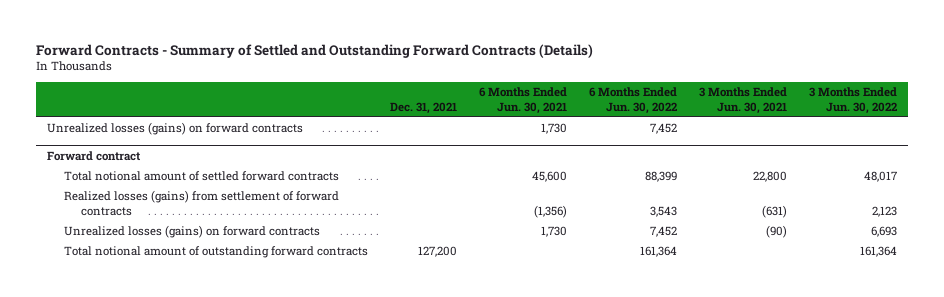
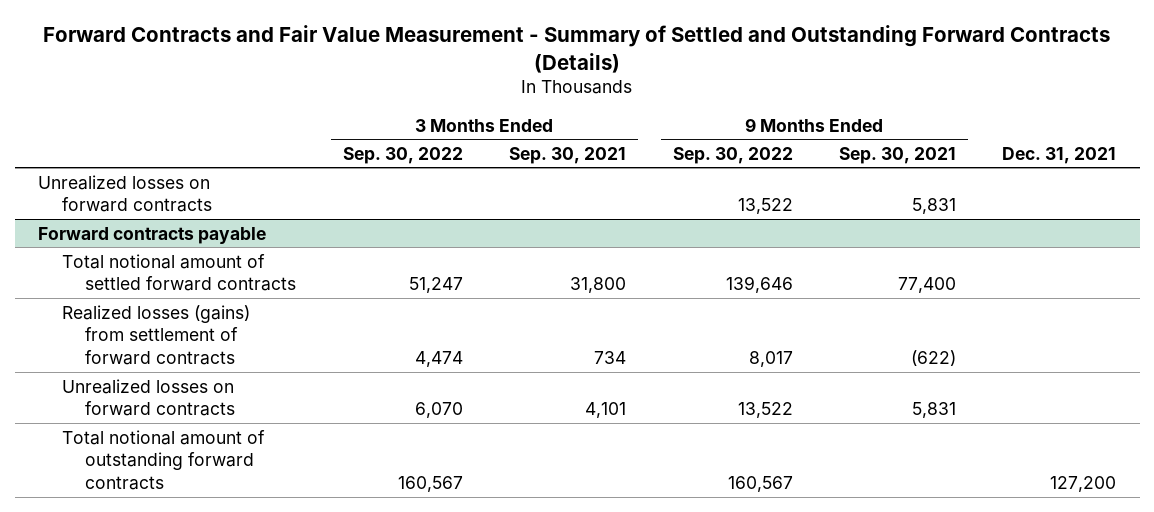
- Forward Contracts - Summary of Settled and Outstanding Forward Contracts (Details)
+ Forward Contracts and Fair Value Measurement - Summary of Settled and Outstanding Forward Contracts (Details)
- | Dec. 31, 2021 | 6 Months Ended Jun. 30, 2021 | 6 Months Ended Jun. 30, 2022 | 3 Months Ended Jun. 30, 2021 | 3 Months Ended Jun. 30, 2022
+ | 3 Months Ended Sep. 30, 2022 | 3 Months Ended Sep. 30, 2021 | 9 Months Ended Sep. 30, 2022 | 9 Months Ended Sep. 30, 2021 | Dec. 31, 2021
- Unrealized losses (gains) on forward contracts | | 1,730 | 7,452 | |
- Forward contract
+ Unrealized losses on forward contracts | | | 13,522 | 5,831 |
+ Forward contracts payable
- Unrealized losses (gains) on forward contracts | | 1,730 | 7,452 | (90) | 6,693
+ Unrealized losses on forward contracts | 6,070 | 4,101 | 13,522 | 5,831 |

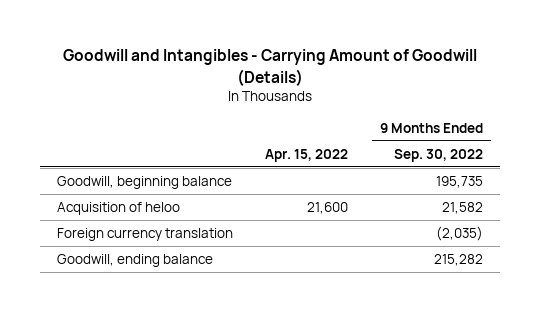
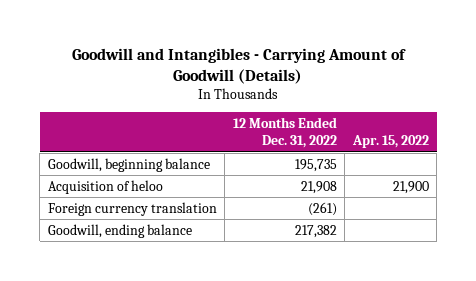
- | Apr. 15, 2022 | 9 Months Ended Sep. 30, 2022
+ | 12 Months Ended Dec. 31, 2022 | Apr. 15, 2022
- Acquisition of heloo | 21,600 | 21,582
+ Acquisition of heloo | 21,908 | 21,900

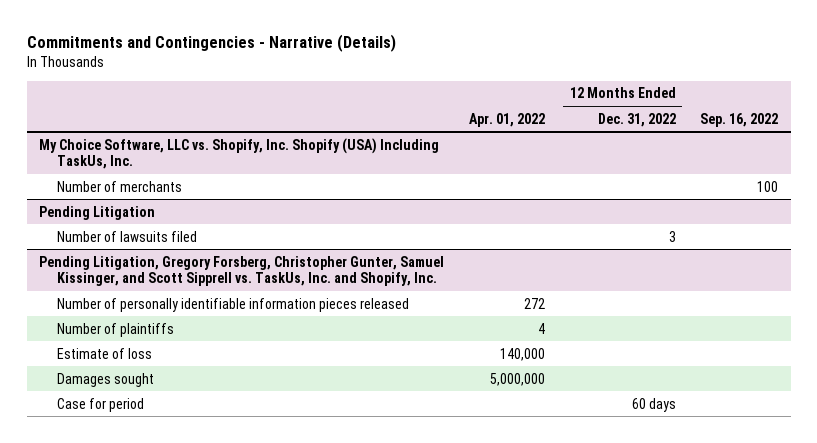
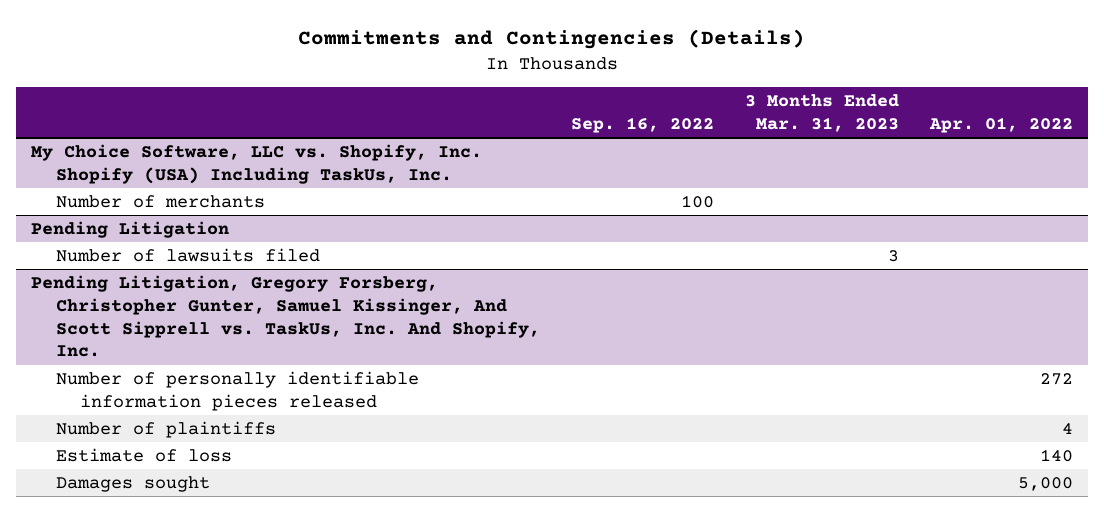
- Commitments and Contingencies - Narrative (Details)
+ Commitments and Contingencies (Details)
- | Apr. 01, 2022 | 12 Months Ended Dec. 31, 2022 | Sep. 16, 2022
+ | Sep. 16, 2022 | 3 Months Ended Mar. 31, 2023 | Apr. 01, 2022
- Pending Litigation, Gregory Forsberg, Christopher Gunter, Samuel Kissinger, and Scott Sipprell vs. TaskUs, Inc. and Shopify, Inc.
+ Pending Litigation, Gregory Forsberg, Christopher Gunter, Samuel Kissinger, And Scott Sipprell vs. TaskUs, Inc. And Shopify, Inc.
- Estimate of loss | 140,000 | |
- Damages sought | 5,000,000 | |
- Case for period | | 60 days |
+ Estimate of loss | | | 140
+ Damages sought | | | 5,000

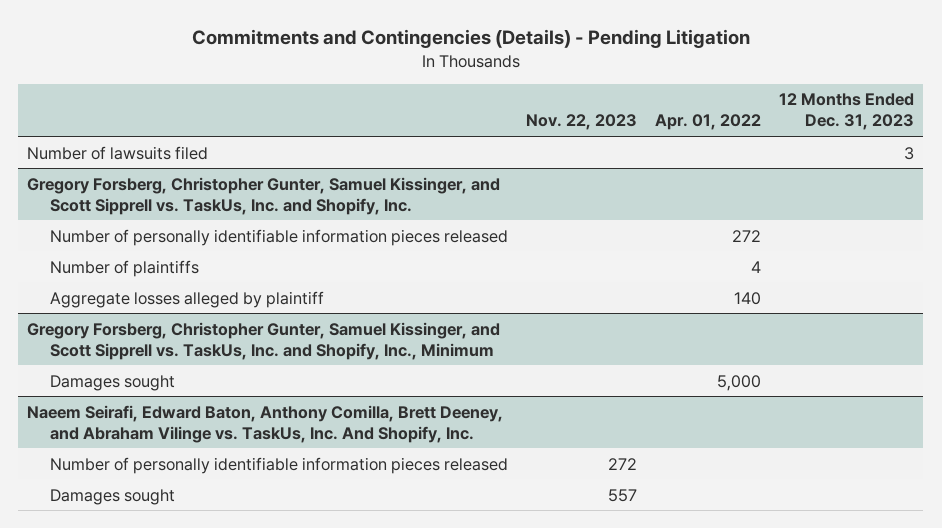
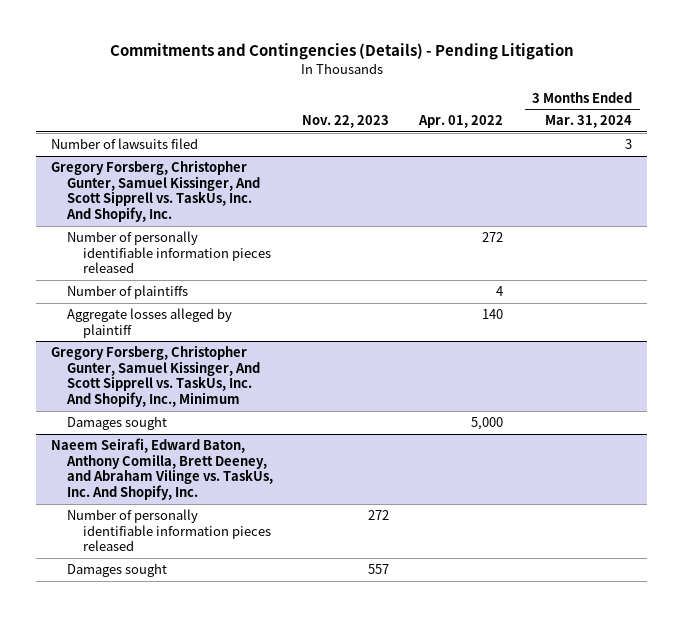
- | Nov. 22, 2023 | Apr. 01, 2022 | 12 Months Ended Dec. 31, 2023
+ | Nov. 22, 2023 | Apr. 01, 2022 | 3 Months Ended Mar. 31, 2024
- Gregory Forsberg, Christopher Gunter, Samuel Kissinger, and Scott Sipprell vs. TaskUs, Inc. and Shopify, Inc.
+ Gregory Forsberg, Christopher Gunter, Samuel Kissinger, And Scott Sipprell vs. TaskUs, Inc. And Shopify, Inc.
- Gregory Forsberg, Christopher Gunter, Samuel Kissinger, and Scott Sipprell vs. TaskUs, Inc. and Shopify, Inc., Minimum
+ Gregory Forsberg, Christopher Gunter, Samuel Kissinger, And Scott Sipprell vs. TaskUs, Inc. And Shopify, Inc., Minimum

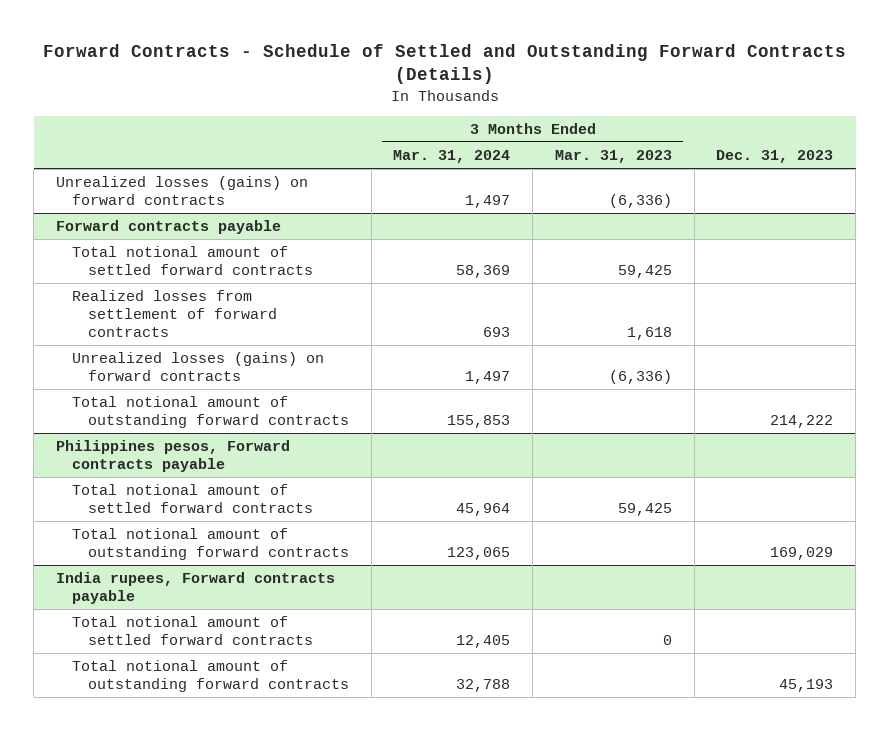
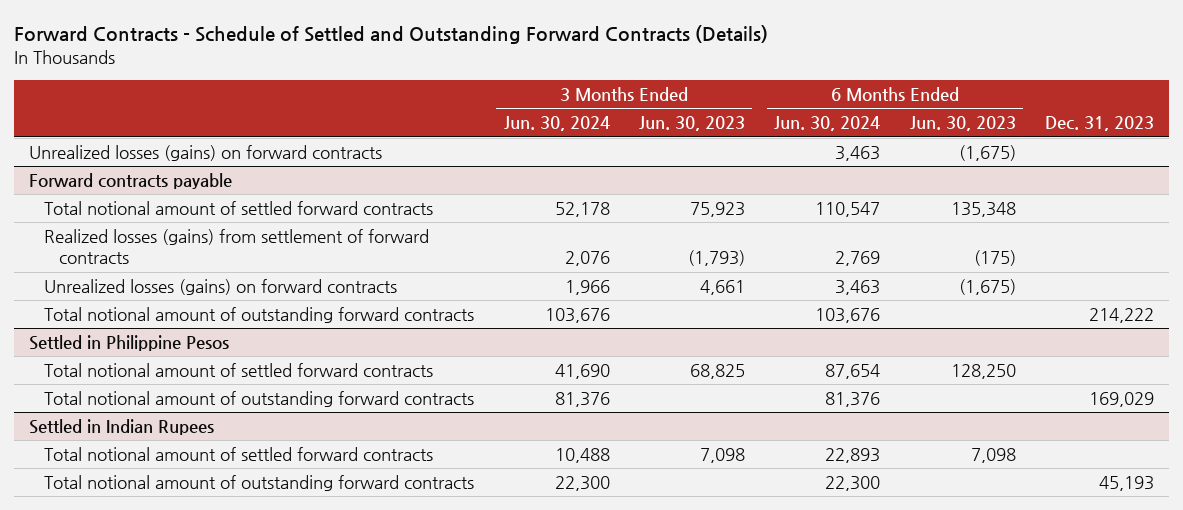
- | 3 Months Ended Mar. 31, 2024 | 3 Months Ended Mar. 31, 2023 | Dec. 31, 2023
+ | 3 Months Ended Jun. 30, 2024 | 3 Months Ended Jun. 30, 2023 | 6 Months Ended Jun. 30, 2024 | 6 Months Ended Jun. 30, 2023 | Dec. 31, 2023
@ Forward contracts payable
- Realized losses from settlement of forward contracts | 693 | 1,618 |
+ Realized losses (gains) from settlement of forward contracts | 2,076 | (1,793) | 2,769 | (175) |
- Philippines pesos, Forward contracts payable
+ Settled in Philippine Pesos
- India rupees, Forward contracts payable
+ Settled in Indian Rupees

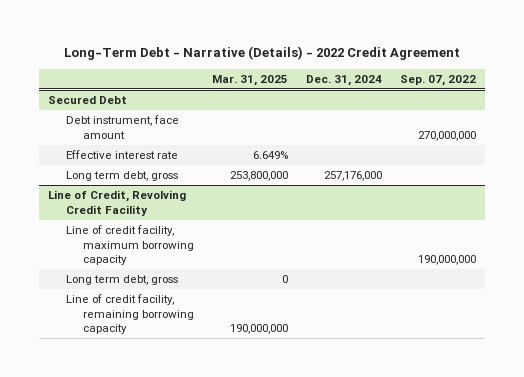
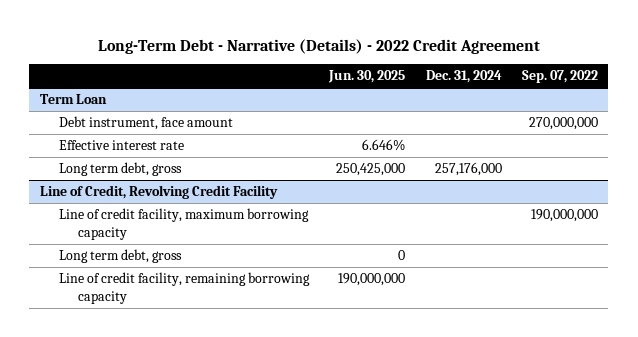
- | Mar. 31, 2025 | Dec. 31, 2024 | Sep. 07, 2022
+ | Jun. 30, 2025 | Dec. 31, 2024 | Sep. 07, 2022
- Secured Debt
+ Term Loan

